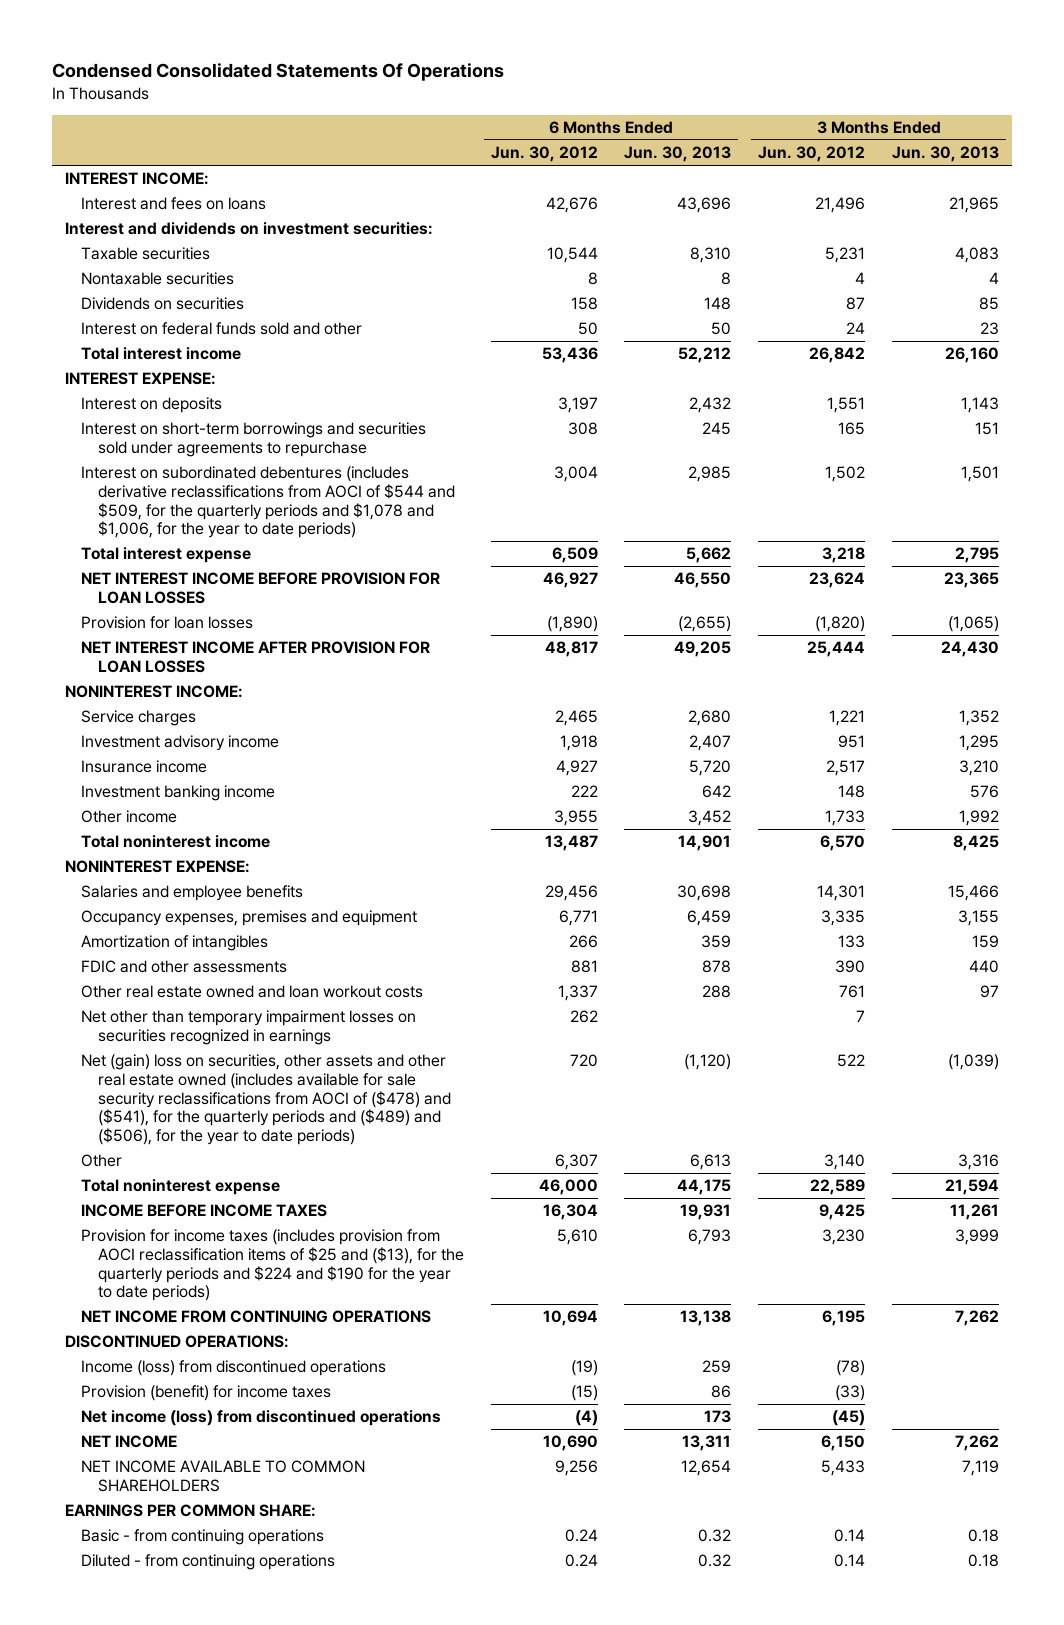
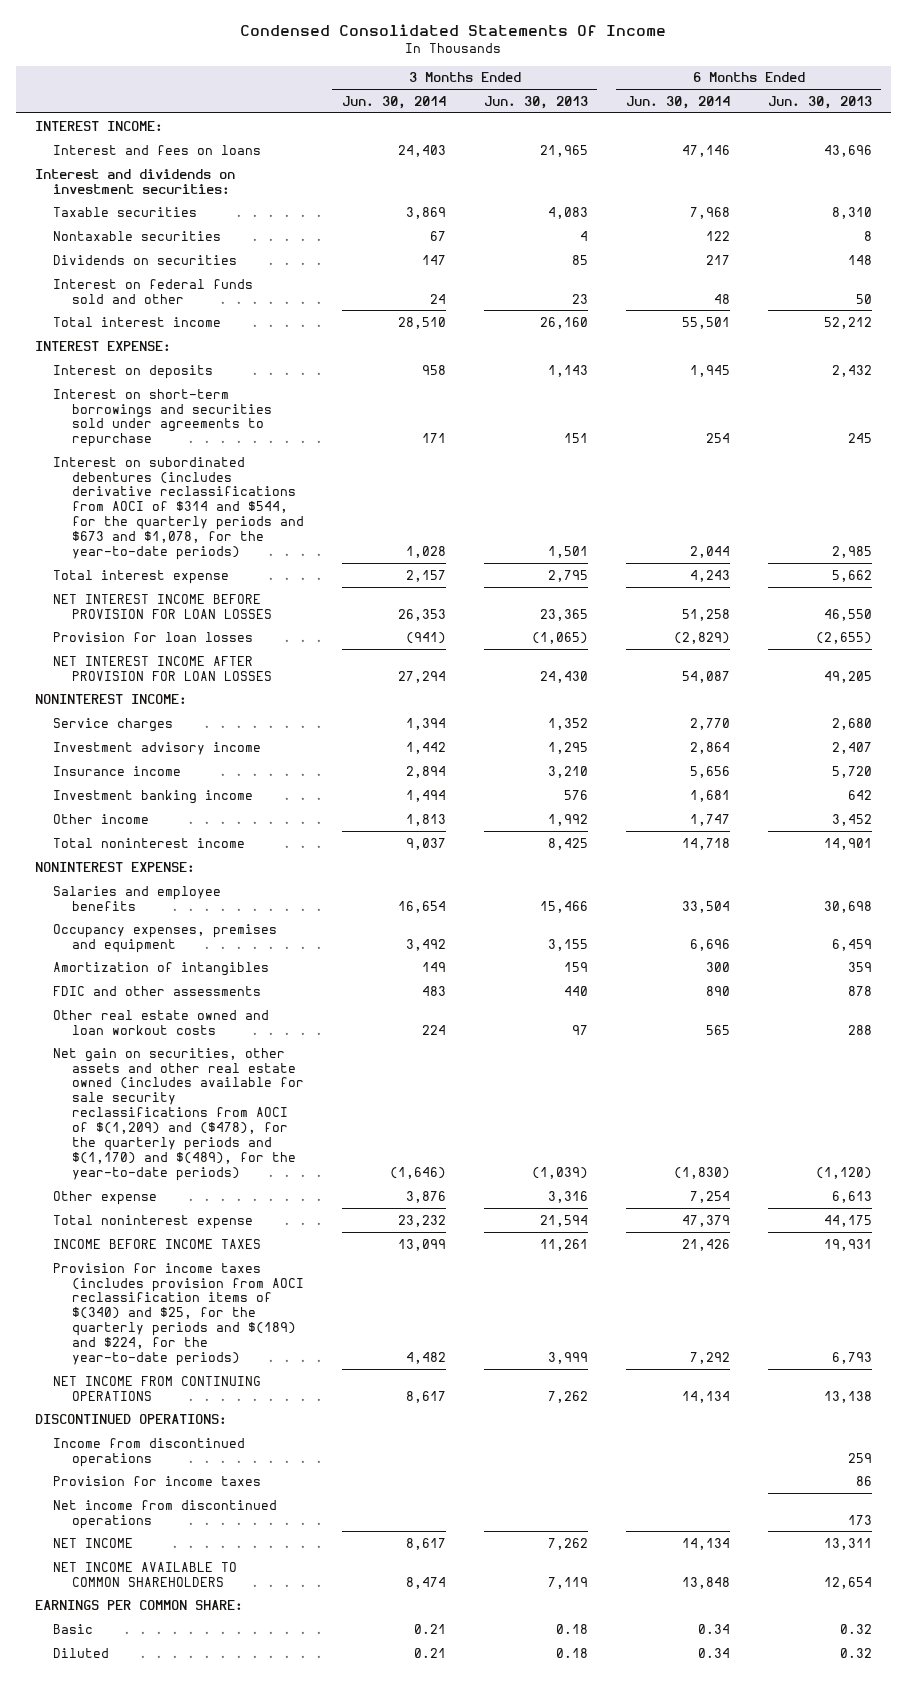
- Condensed Consolidated Statements Of Operations
+ Condensed Consolidated Statements Of Income
- | 6 Months Ended Jun. 30, 2012 | 6 Months Ended Jun. 30, 2013 | 3 Months Ended Jun. 30, 2012 | 3 Months Ended Jun. 30, 2013
+ | 3 Months Ended Jun. 30, 2014 | 3 Months Ended Jun. 30, 2013 | 6 Months Ended Jun. 30, 2014 | 6 Months Ended Jun. 30, 2013
- Interest on subordinated debentures (includes derivative reclassifications from AOCI of $544 and $509, for the quarterly periods and $1,078 and $1,006, for the year to date periods) | 3,004 | 2,985 | 1,502 | 1,501
+ Interest on subordinated debentures (includes derivative reclassifications from AOCI of $314 and $544, for the quarterly periods and $673 and $1,078, for the year-to-date periods) | 1,028 | 1,501 | 2,044 | 2,985
- Net other than temporary impairment losses on securities recognized in earnings | 262 | | 7 |
- Net (gain) loss on securities, other assets and other real estate owned (includes available for sale security reclassifications from AOCI of ($478) and ($541), for the quarterly periods and ($489) and ($506), for the year to date periods) | 720 | (1,120) | 522 | (1,039)
- Other | 6,307 | 6,613 | 3,140 | 3,316
+ Net gain on securities, other assets and other real estate owned (includes available for sale security reclassifications from AOCI of $(1,209) and ($478), for the quarterly periods and $(1,170) and $(489), for the year-to-date periods) | (1,646) | (1,039) | (1,830) | (1,120)
+ Other expense | 3,876 | 3,316 | 7,254 | 6,613
- Provision for income taxes (includes provision from AOCI reclassification items of $25 and ($13), for the quarterly periods and $224 and $190 for the year to date periods) | 5,610 | 6,793 | 3,230 | 3,999
+ Provision for income taxes (includes provision from AOCI reclassification items of $(340) and $25, for the quarterly periods and $(189) and $224, for the year-to-date periods) | 4,482 | 3,999 | 7,292 | 6,793
- Income (loss) from discontinued operations | (19) | 259 | (78) |
- Provision (benefit) for income taxes | (15) | 86 | (33) |
- Net income (loss) from discontinued operations | (4) | 173 | (45) |
+ Income from discontinued operations | | | | 259
+ Provision for income taxes | | | | 86
+ Net income from discontinued operations | | | | 173
- Basic - from continuing operations | 0.24 | 0.32 | 0.14 | 0.18
- Diluted - from continuing operations | 0.24 | 0.32 | 0.14 | 0.18
+ Basic | 0.21 | 0.18 | 0.34 | 0.32
+ Diluted | 0.21 | 0.18 | 0.34 | 0.32

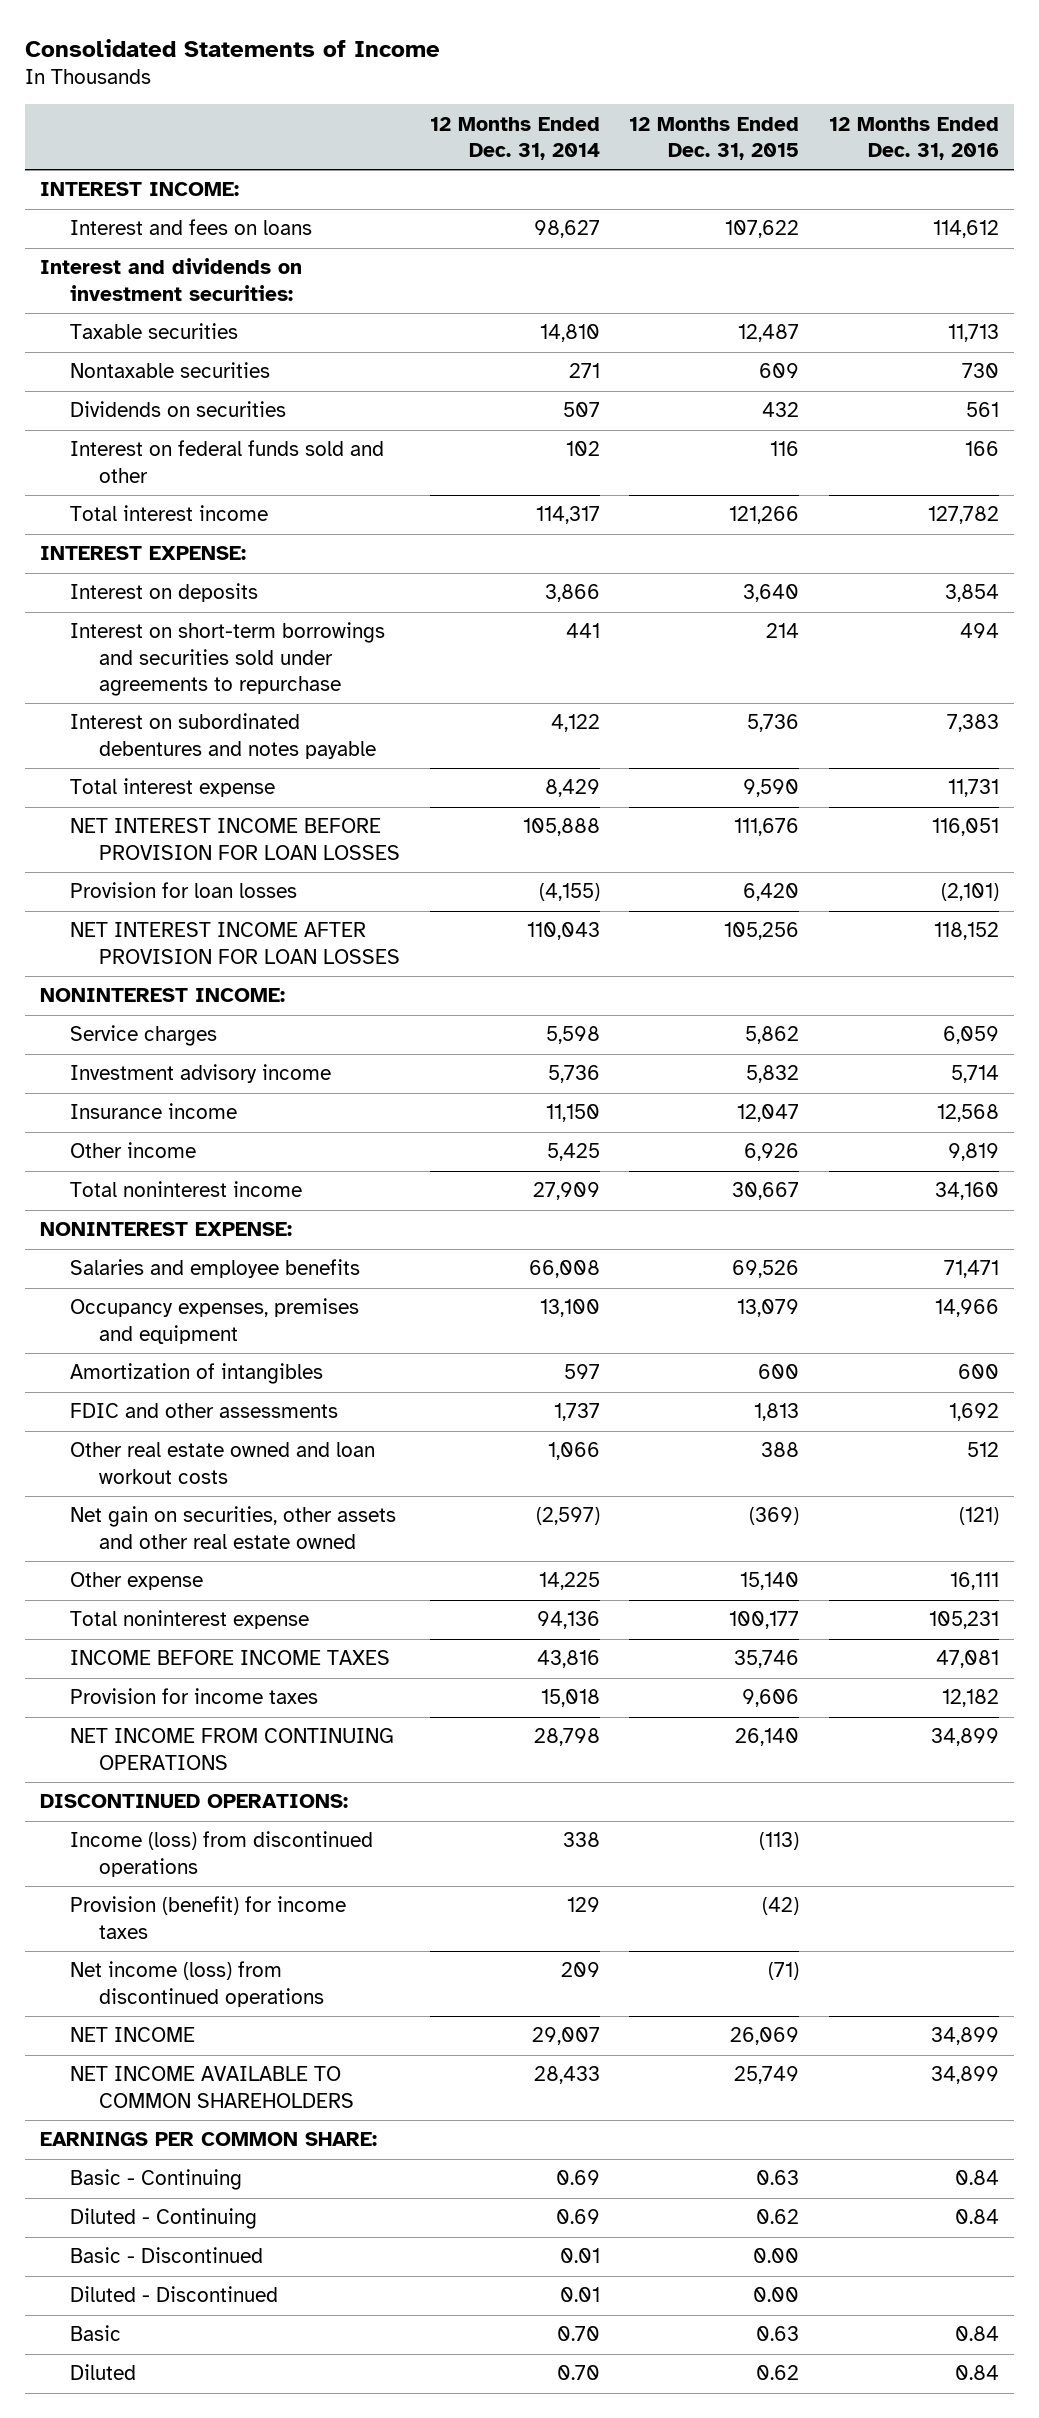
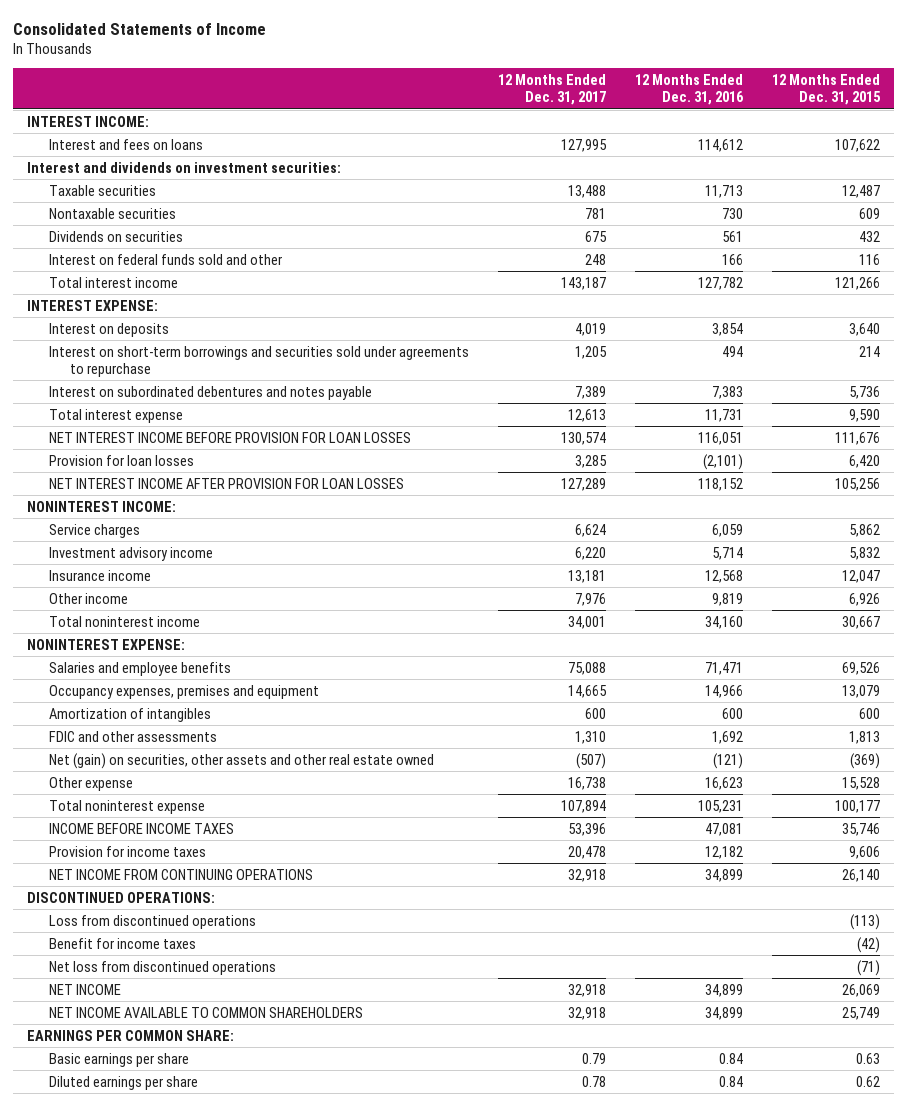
- | 12 Months Ended Dec. 31, 2014 | 12 Months Ended Dec. 31, 2015 | 12 Months Ended Dec. 31, 2016
+ | 12 Months Ended Dec. 31, 2017 | 12 Months Ended Dec. 31, 2016 | 12 Months Ended Dec. 31, 2015
- Other real estate owned and loan workout costs | 1,066 | 388 | 512
- Net gain on securities, other assets and other real estate owned | (2,597) | (369) | (121)
- Other expense | 14,225 | 15,140 | 16,111
+ Net (gain) on securities, other assets and other real estate owned | (507) | (121) | (369)
+ Other expense | 16,738 | 16,623 | 15,528
- Income (loss) from discontinued operations | 338 | (113) |
- Provision (benefit) for income taxes | 129 | (42) |
- Net income (loss) from discontinued operations | 209 | (71) |
+ Loss from discontinued operations | | | (113)
+ Benefit for income taxes | | | (42)
+ Net loss from discontinued operations | | | (71)
- Basic - Continuing | 0.69 | 0.63 | 0.84
- Diluted - Continuing | 0.69 | 0.62 | 0.84
- Basic - Discontinued | 0.01 | 0.00 |
- Diluted - Discontinued | 0.01 | 0.00 |
- Basic | 0.70 | 0.63 | 0.84
- Diluted | 0.70 | 0.62 | 0.84
+ Basic earnings per share | 0.79 | 0.84 | 0.63
+ Diluted earnings per share | 0.78 | 0.84 | 0.62

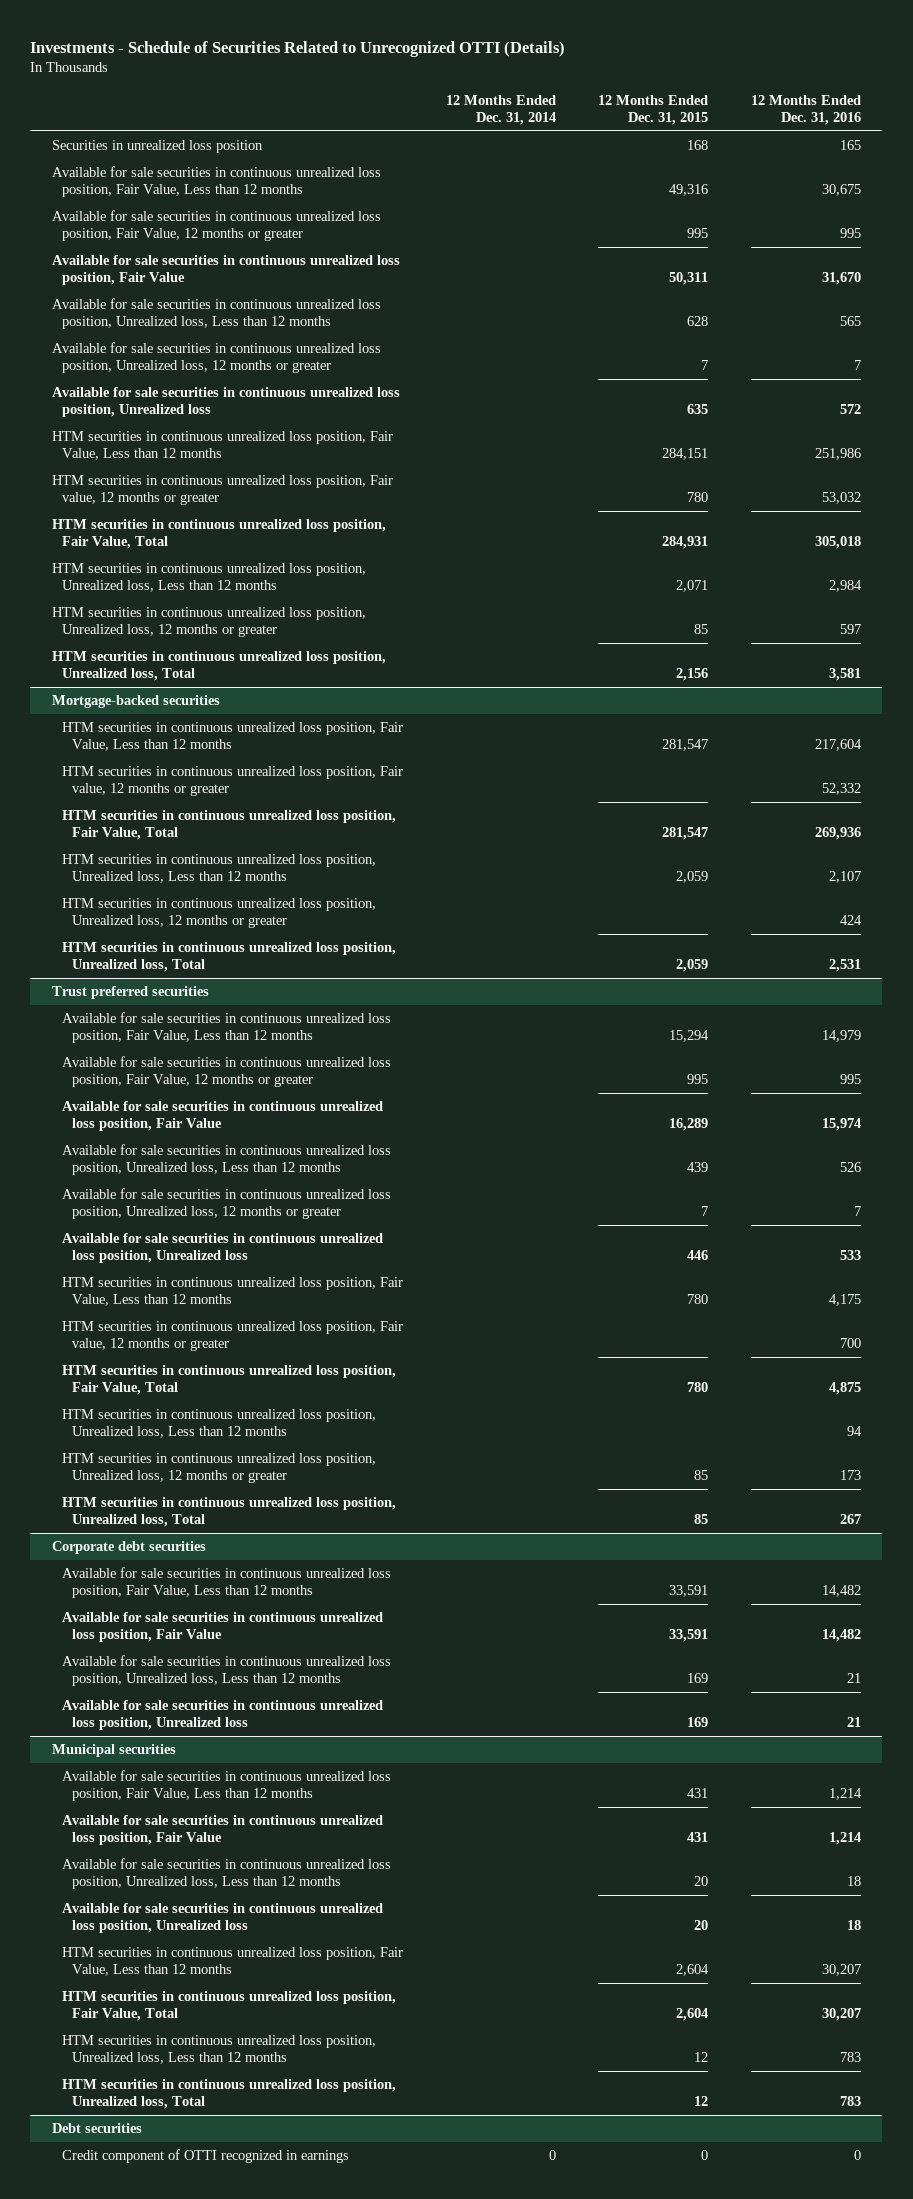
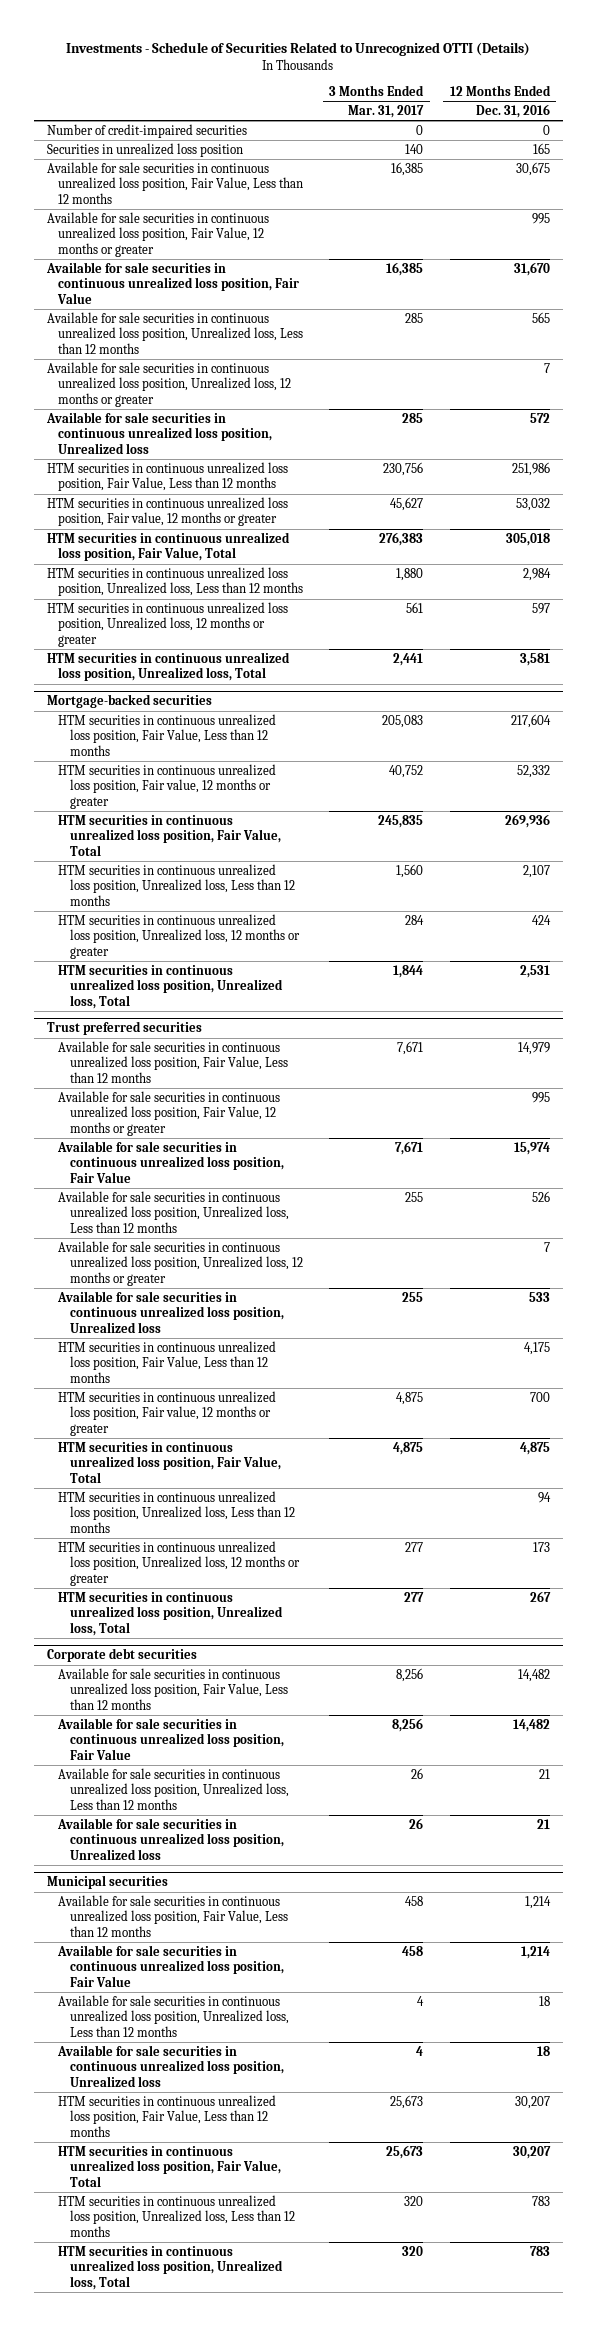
- | 12 Months Ended Dec. 31, 2014 | 12 Months Ended Dec. 31, 2015 | 12 Months Ended Dec. 31, 2016
+ | 3 Months Ended Mar. 31, 2017 | 12 Months Ended Dec. 31, 2016
+ Number of credit-impaired securities | 0 | 0
- Debt securities
- Credit component of OTTI recognized in earnings | 0 | 0 | 0

